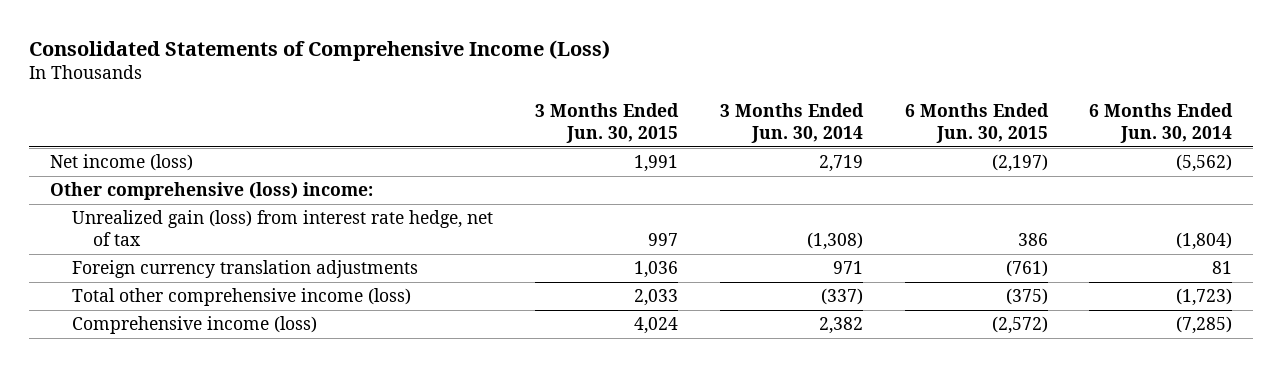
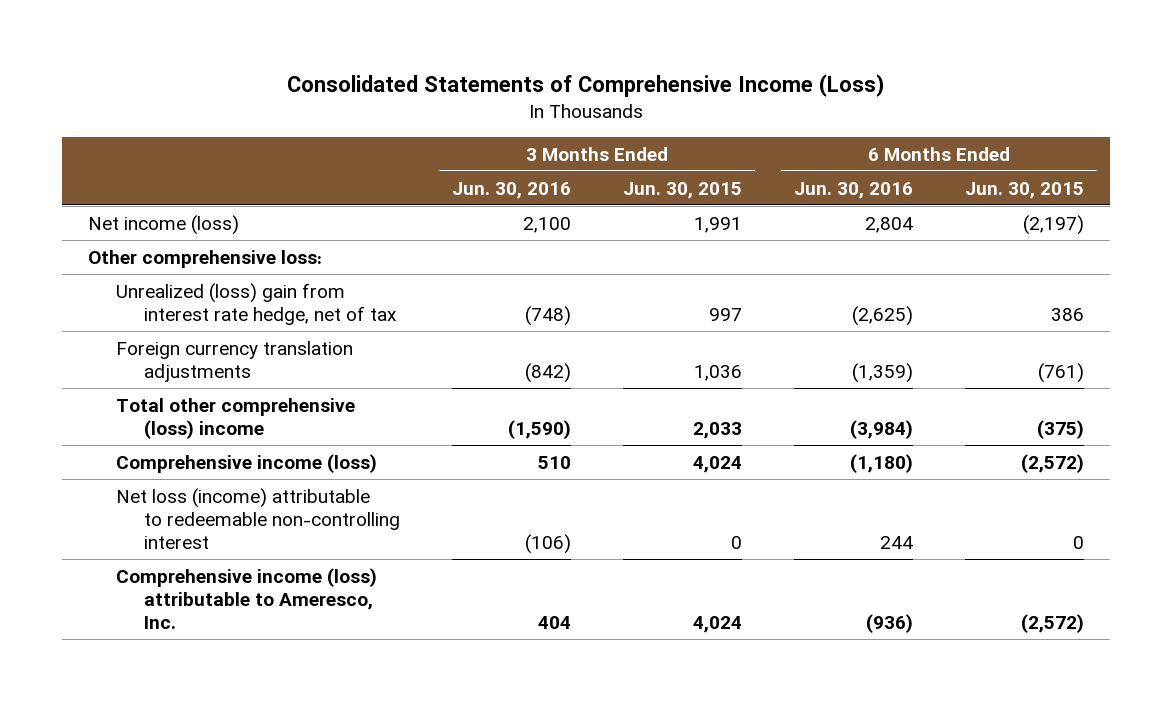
- | 3 Months Ended Jun. 30, 2015 | 3 Months Ended Jun. 30, 2014 | 6 Months Ended Jun. 30, 2015 | 6 Months Ended Jun. 30, 2014
+ | 3 Months Ended Jun. 30, 2016 | 3 Months Ended Jun. 30, 2015 | 6 Months Ended Jun. 30, 2016 | 6 Months Ended Jun. 30, 2015
- Other comprehensive (loss) income:
- Unrealized gain (loss) from interest rate hedge, net of tax | 997 | (1,308) | 386 | (1,804)
+ Other comprehensive loss:
+ Unrealized (loss) gain from interest rate hedge, net of tax | (748) | 997 | (2,625) | 386
- Total other comprehensive income (loss) | 2,033 | (337) | (375) | (1,723)
+ Total other comprehensive (loss) income | (1,590) | 2,033 | (3,984) | (375)
+ Net loss (income) attributable to redeemable non-controlling interest | (106) | 0 | 244 | 0
+ Comprehensive income (loss) attributable to Ameresco, Inc. | 404 | 4,024 | (936) | (2,572)

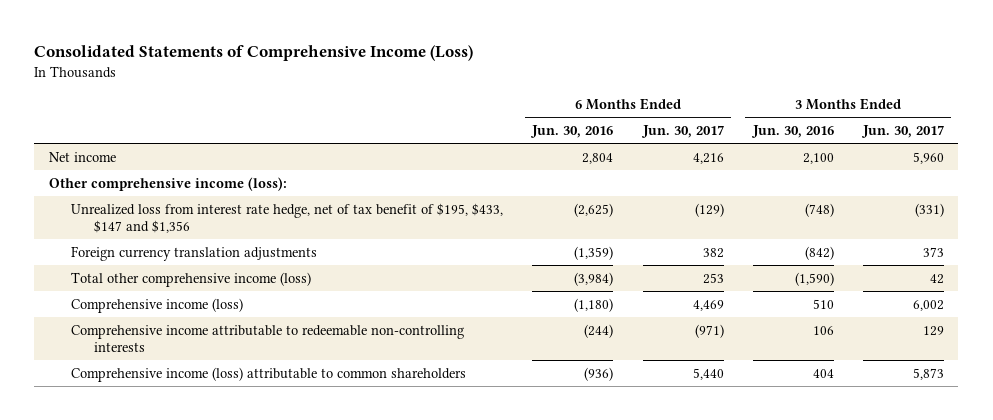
- | 3 Months Ended Jun. 30, 2016 | 3 Months Ended Jun. 30, 2015 | 6 Months Ended Jun. 30, 2016 | 6 Months Ended Jun. 30, 2015
+ | 6 Months Ended Jun. 30, 2016 | 6 Months Ended Jun. 30, 2017 | 3 Months Ended Jun. 30, 2016 | 3 Months Ended Jun. 30, 2017
- Net income (loss) | 2,100 | 1,991 | 2,804 | (2,197)
- Other comprehensive loss:
- Unrealized (loss) gain from interest rate hedge, net of tax | (748) | 997 | (2,625) | 386
+ Net income | 2,804 | 4,216 | 2,100 | 5,960
+ Other comprehensive income (loss):
+ Unrealized loss from interest rate hedge, net of tax benefit of $195, $433, $147 and $1,356 | (2,625) | (129) | (748) | (331)
- Total other comprehensive (loss) income | (1,590) | 2,033 | (3,984) | (375)
+ Total other comprehensive income (loss) | (3,984) | 253 | (1,590) | 42
- Net loss (income) attributable to redeemable non-controlling interest | (106) | 0 | 244 | 0
- Comprehensive income (loss) attributable to Ameresco, Inc. | 404 | 4,024 | (936) | (2,572)
+ Comprehensive income attributable to redeemable non-controlling interests | (244) | (971) | 106 | 129
+ Comprehensive income (loss) attributable to common shareholders | (936) | 5,440 | 404 | 5,873

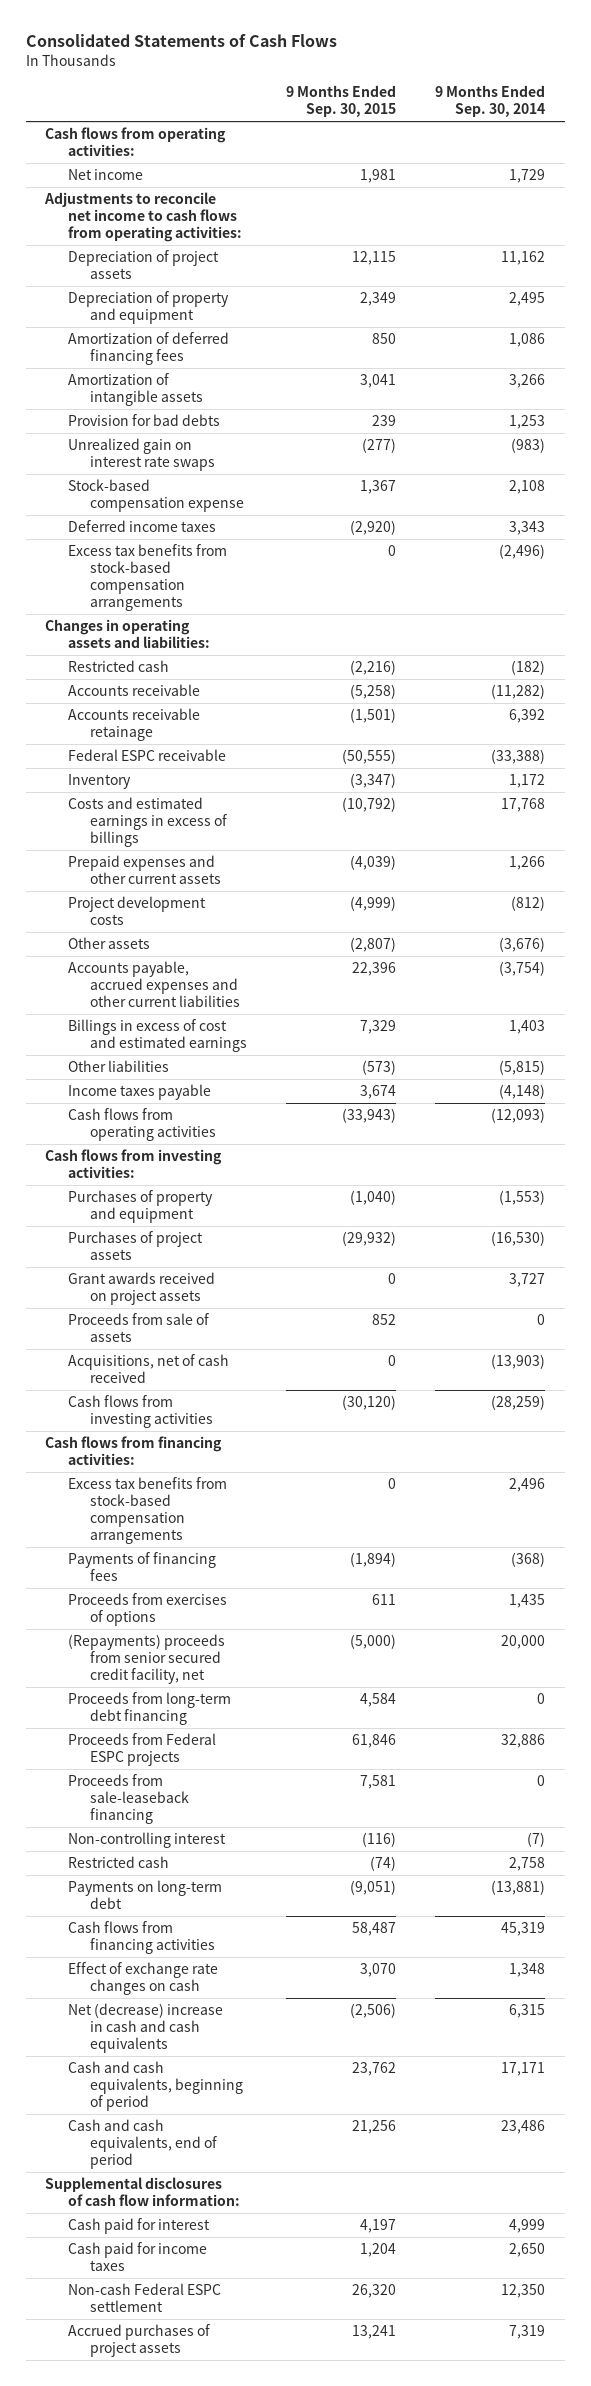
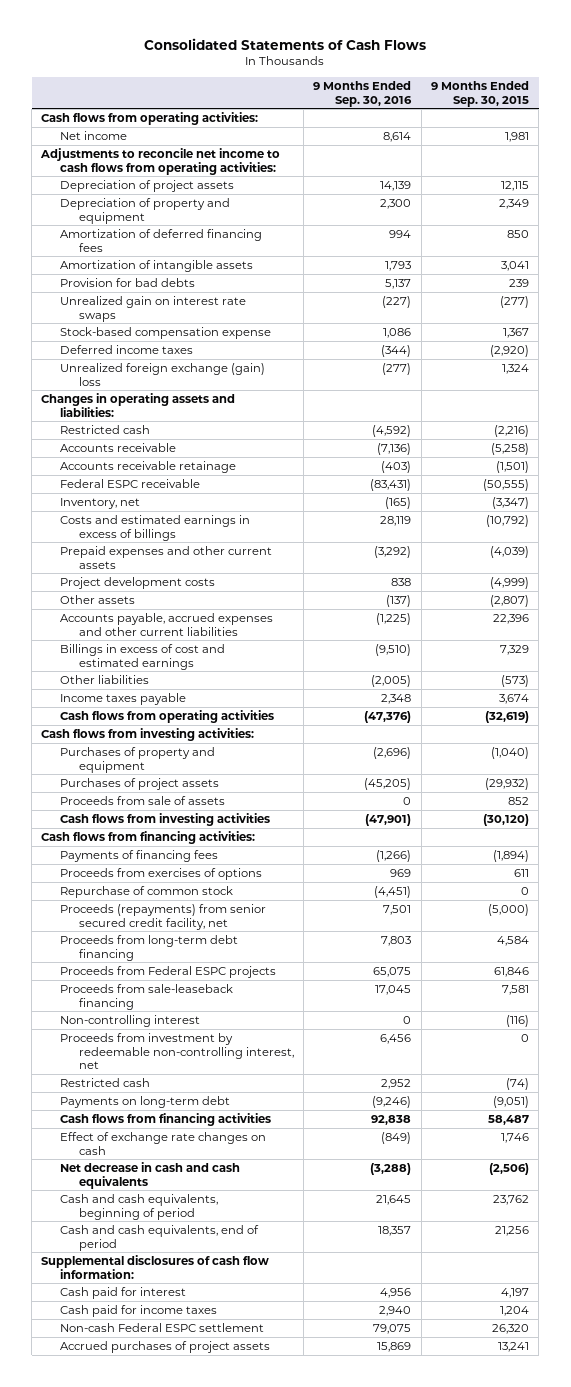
- | 9 Months Ended Sep. 30, 2015 | 9 Months Ended Sep. 30, 2014
+ | 9 Months Ended Sep. 30, 2016 | 9 Months Ended Sep. 30, 2015
- Excess tax benefits from stock-based compensation arrangements | 0 | (2,496)
+ Unrealized foreign exchange (gain) loss | (277) | 1,324
- Inventory | (3,347) | 1,172
+ Inventory, net | (165) | (3,347)
- Cash flows from operating activities | (33,943) | (12,093)
+ Cash flows from operating activities | (47,376) | (32,619)
- Grant awards received on project assets | 0 | 3,727
- Acquisitions, net of cash received | 0 | (13,903)
- Excess tax benefits from stock-based compensation arrangements | 0 | 2,496
- (Repayments) proceeds from senior secured credit facility, net | (5,000) | 20,000
+ Repurchase of common stock | (4,451) | 0
+ Proceeds (repayments) from senior secured credit facility, net | 7,501 | (5,000)
+ Proceeds from investment by redeemable non-controlling interest, net | 6,456 | 0
- Effect of exchange rate changes on cash | 3,070 | 1,348
- Net (decrease) increase in cash and cash equivalents | (2,506) | 6,315
+ Effect of exchange rate changes on cash | (849) | 1,746
+ Net decrease in cash and cash equivalents | (3,288) | (2,506)

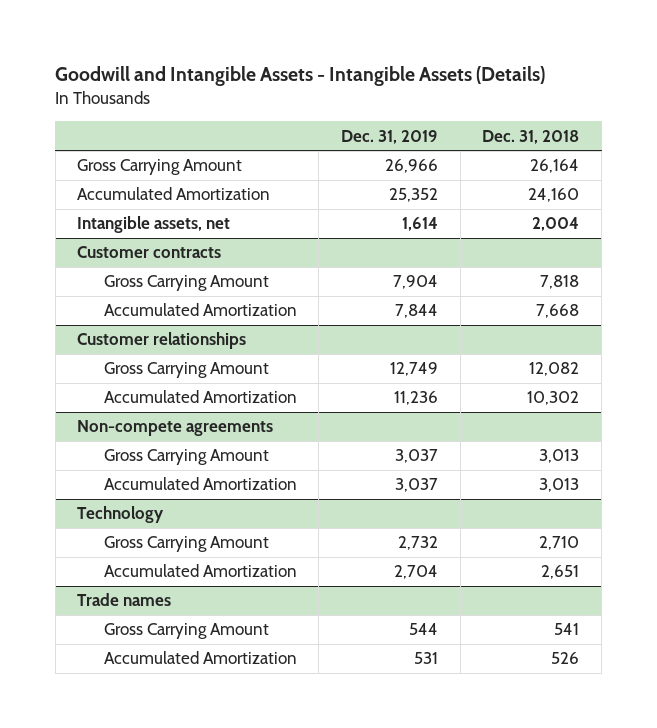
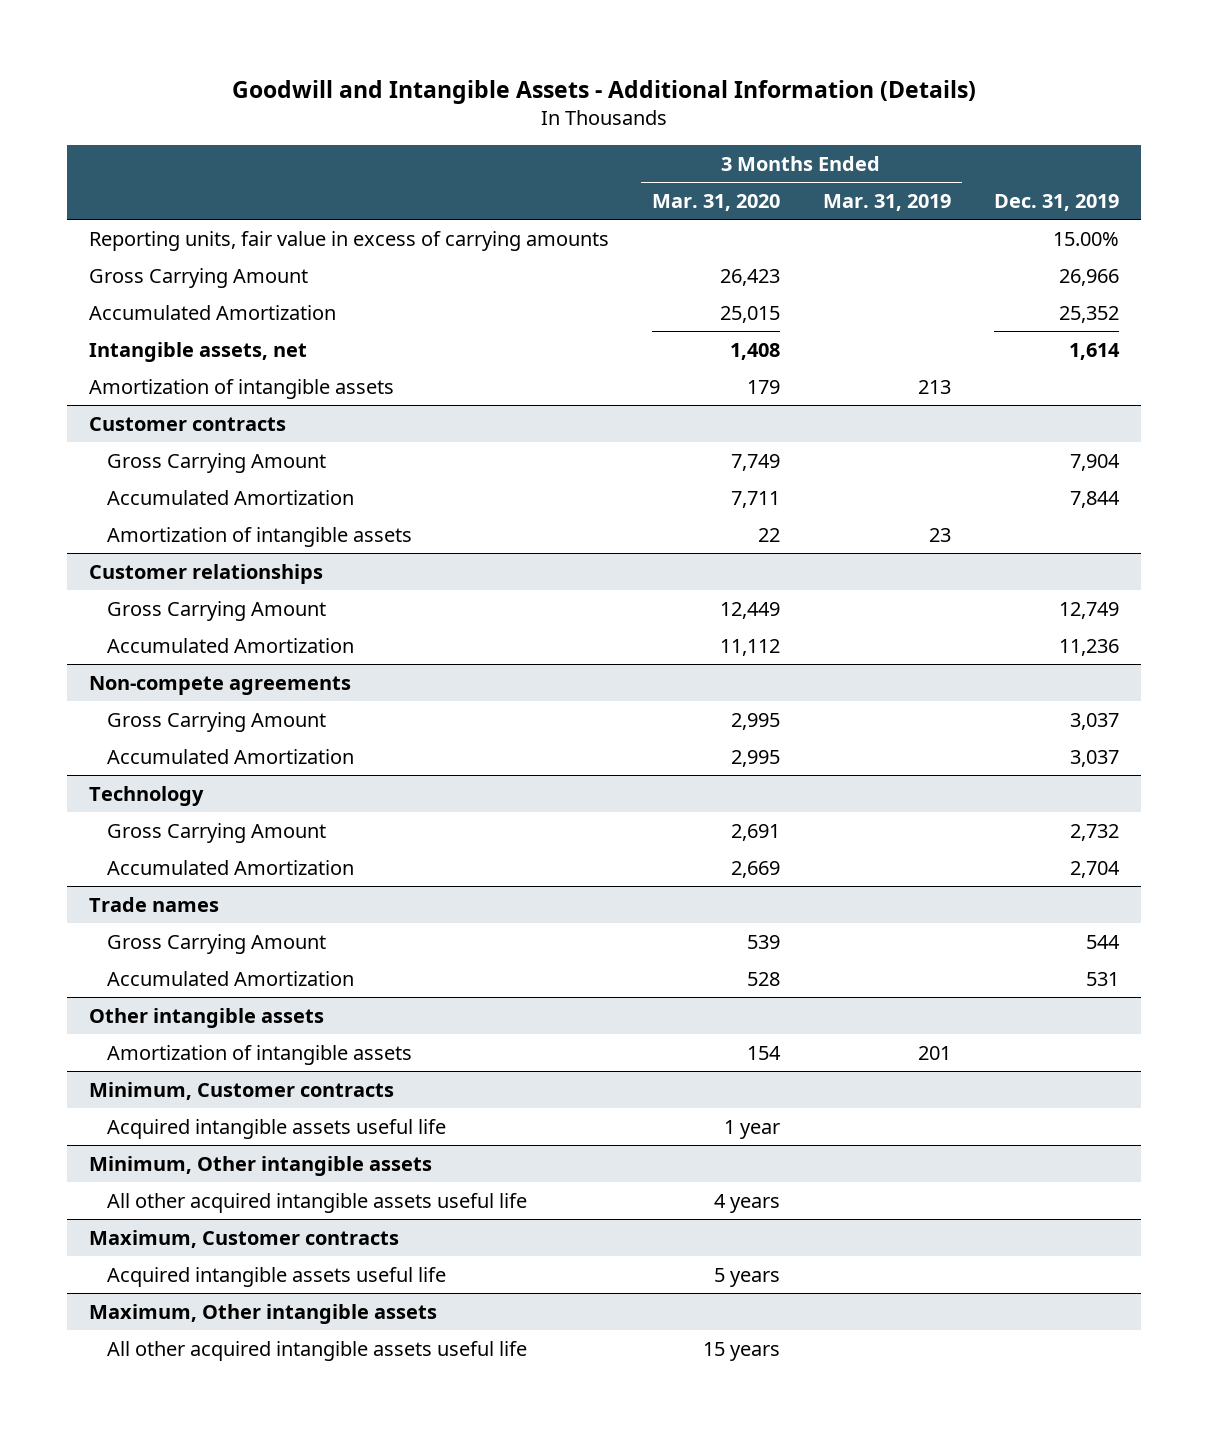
- Goodwill and Intangible Assets - Intangible Assets (Details)
+ Goodwill and Intangible Assets - Additional Information (Details)
- | Dec. 31, 2019 | Dec. 31, 2018
+ | 3 Months Ended Mar. 31, 2020 | 3 Months Ended Mar. 31, 2019 | Dec. 31, 2019
+ Reporting units, fair value in excess of carrying amounts | | | 15.00%
+ Amortization of intangible assets | 179 | 213 |
@ Customer contracts
+ Amortization of intangible assets | 22 | 23 |
+ Other intangible assets
+ Amortization of intangible assets | 154 | 201 |
+ Minimum, Customer contracts
+ Acquired intangible assets useful life | 1 year | |
+ Minimum, Other intangible assets
+ All other acquired intangible assets useful life | 4 years | |
+ Maximum, Customer contracts
+ Acquired intangible assets useful life | 5 years | |
+ Maximum, Other intangible assets
+ All other acquired intangible assets useful life | 15 years | |

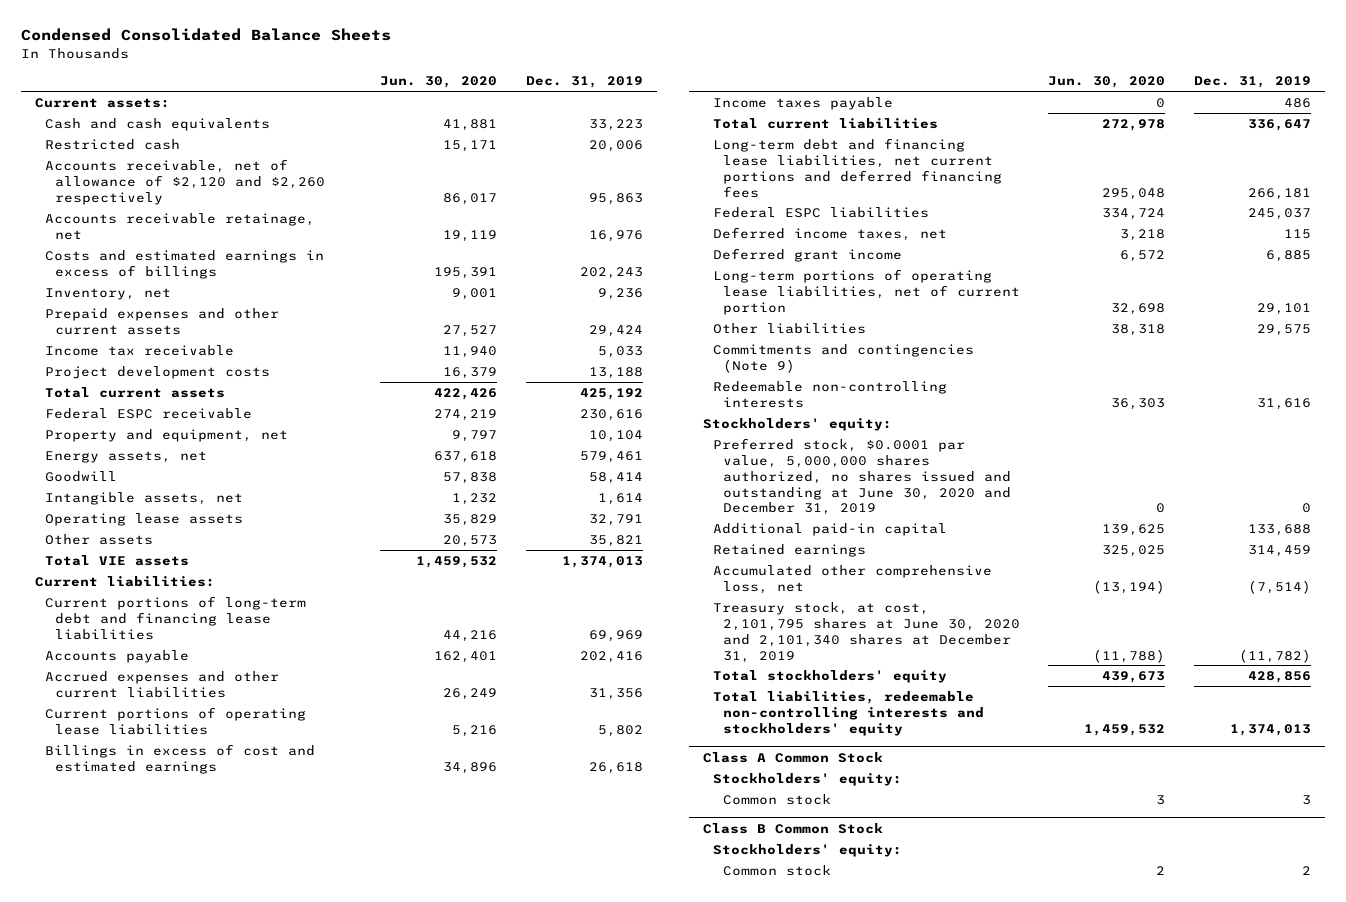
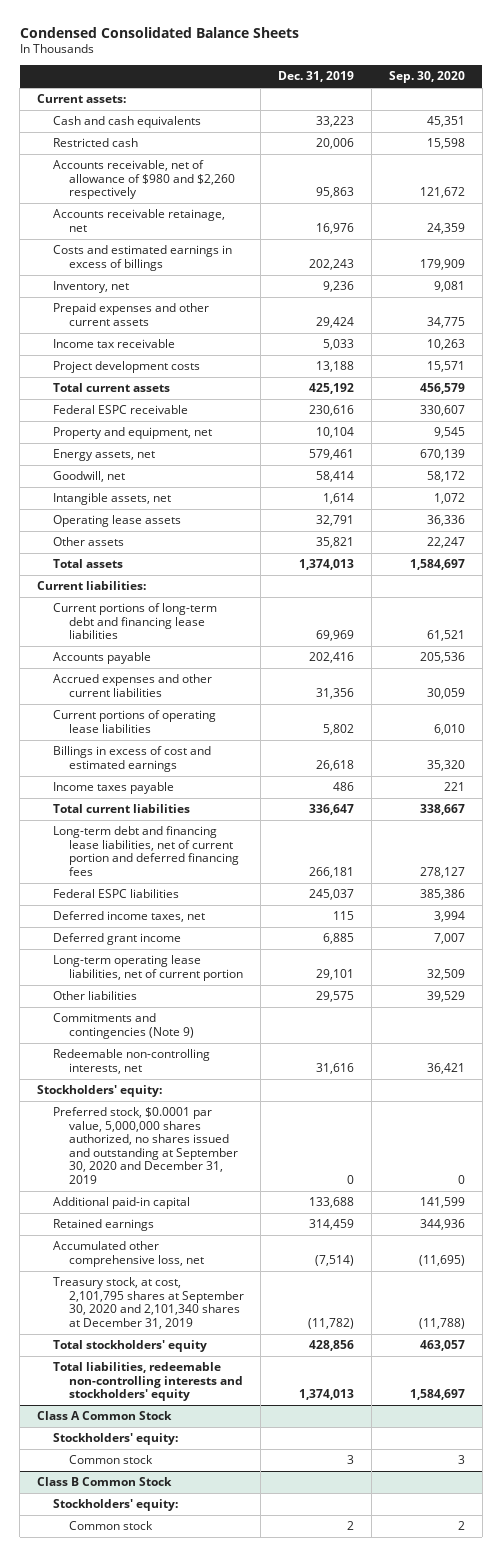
- | Jun. 30, 2020 | Dec. 31, 2019
+ | Dec. 31, 2019 | Sep. 30, 2020
- Accounts receivable, net of allowance of $2,120 and $2,260 respectively | 86,017 | 95,863
+ Accounts receivable, net of allowance of $980 and $2,260 respectively | 95,863 | 121,672
- Goodwill | 57,838 | 58,414
+ Goodwill, net | 58,414 | 58,172
- Total VIE assets | 1,459,532 | 1,374,013
+ Total assets | 1,374,013 | 1,584,697
- Long-term debt and financing lease liabilities, net current portions and deferred financing fees | 295,048 | 266,181
+ Long-term debt and financing lease liabilities, net of current portion and deferred financing fees | 266,181 | 278,127
- Long-term portions of operating lease liabilities, net of current portion | 32,698 | 29,101
+ Long-term operating lease liabilities, net of current portion | 29,101 | 32,509
- Redeemable non-controlling interests | 36,303 | 31,616
+ Redeemable non-controlling interests, net | 31,616 | 36,421
- Preferred stock, $0.0001 par value, 5,000,000 shares authorized, no shares issued and outstanding at June 30, 2020 and December 31, 2019 | 0 | 0
+ Preferred stock, $0.0001 par value, 5,000,000 shares authorized, no shares issued and outstanding at September 30, 2020 and December 31, 2019 | 0 | 0
- Treasury stock, at cost, 2,101,795 shares at June 30, 2020 and 2,101,340 shares at December 31, 2019 | (11,788) | (11,782)
+ Treasury stock, at cost, 2,101,795 shares at September 30, 2020 and 2,101,340 shares at December 31, 2019 | (11,782) | (11,788)

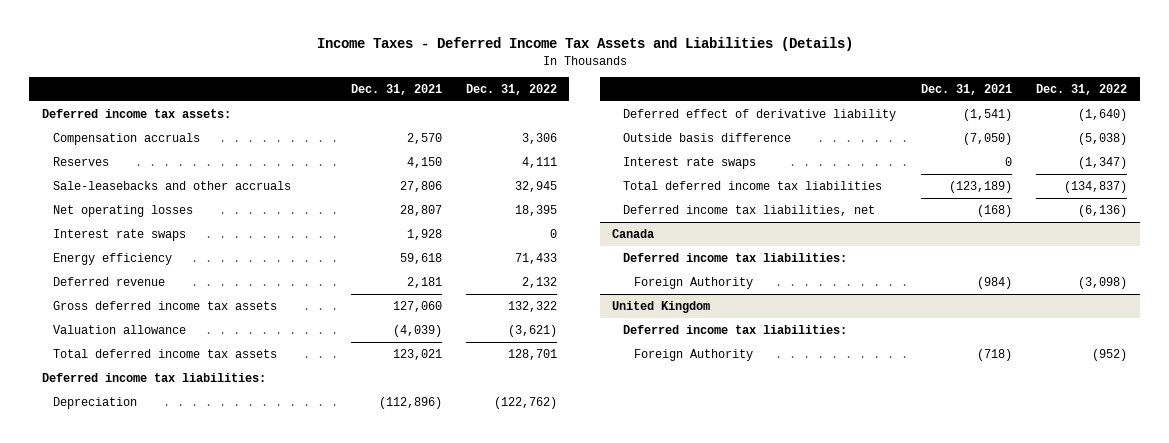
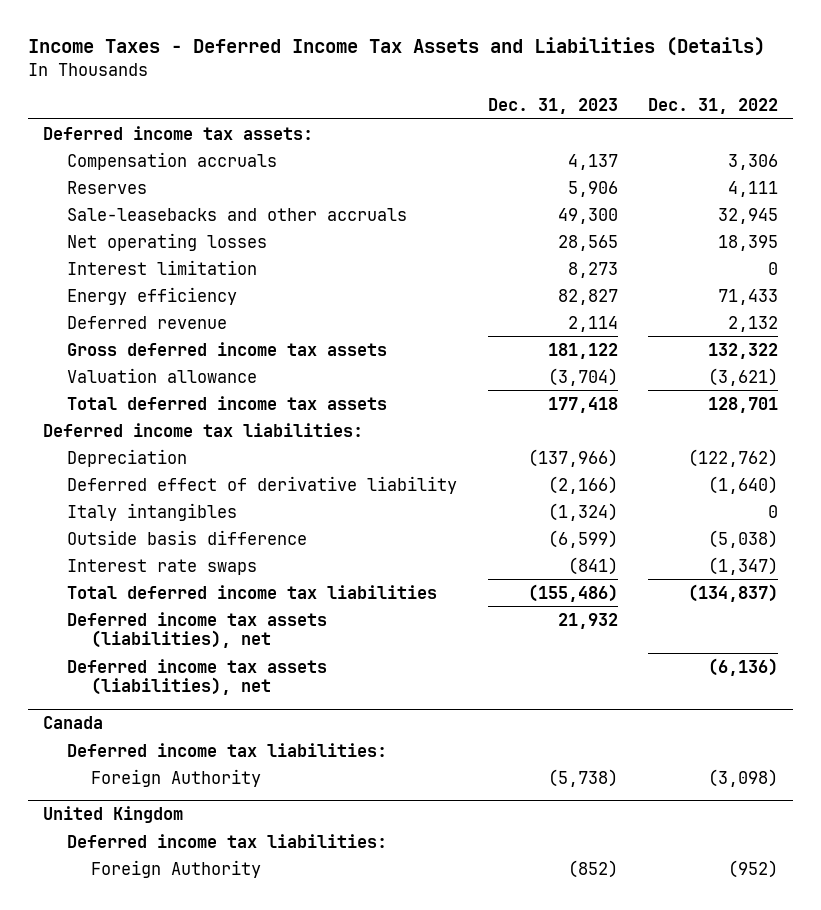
- | Dec. 31, 2021 | Dec. 31, 2022
+ | Dec. 31, 2023 | Dec. 31, 2022
- Interest rate swaps | 1,928 | 0
+ Interest limitation | 8,273 | 0
+ Italy intangibles | (1,324) | 0
- Deferred income tax liabilities, net | (168) | (6,136)
+ Deferred income tax assets (liabilities), net | 21,932 |
+ Deferred income tax assets (liabilities), net | | (6,136)

